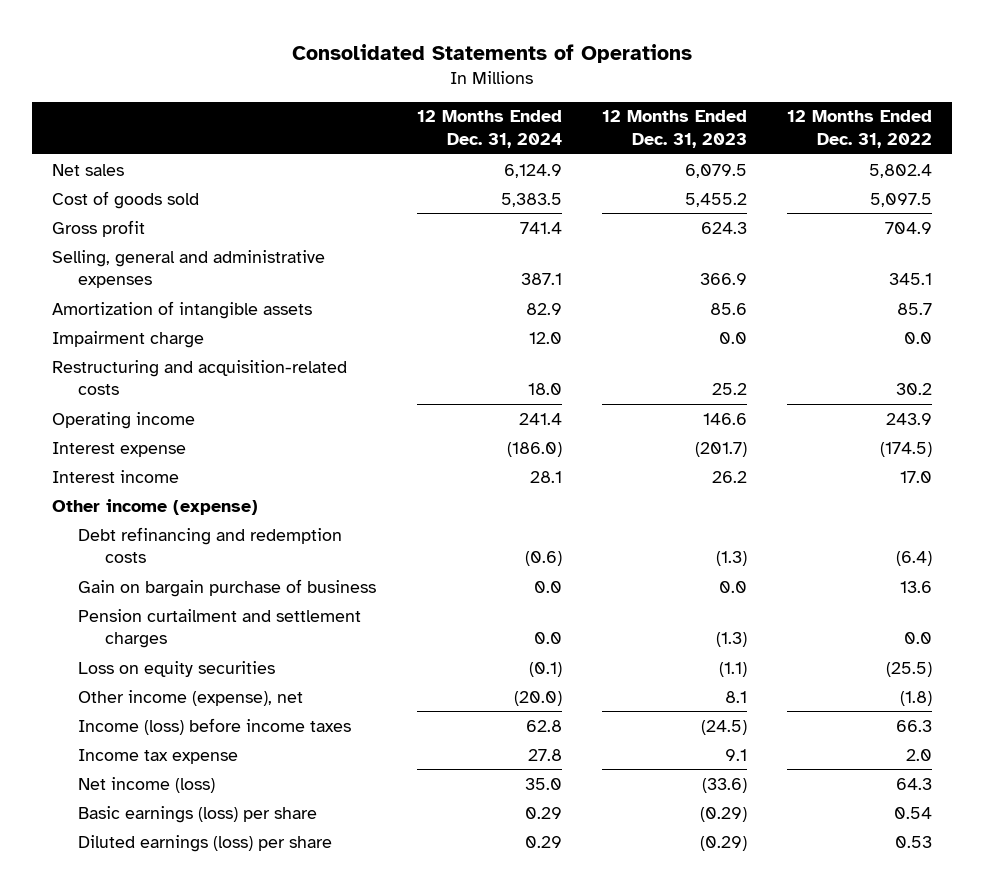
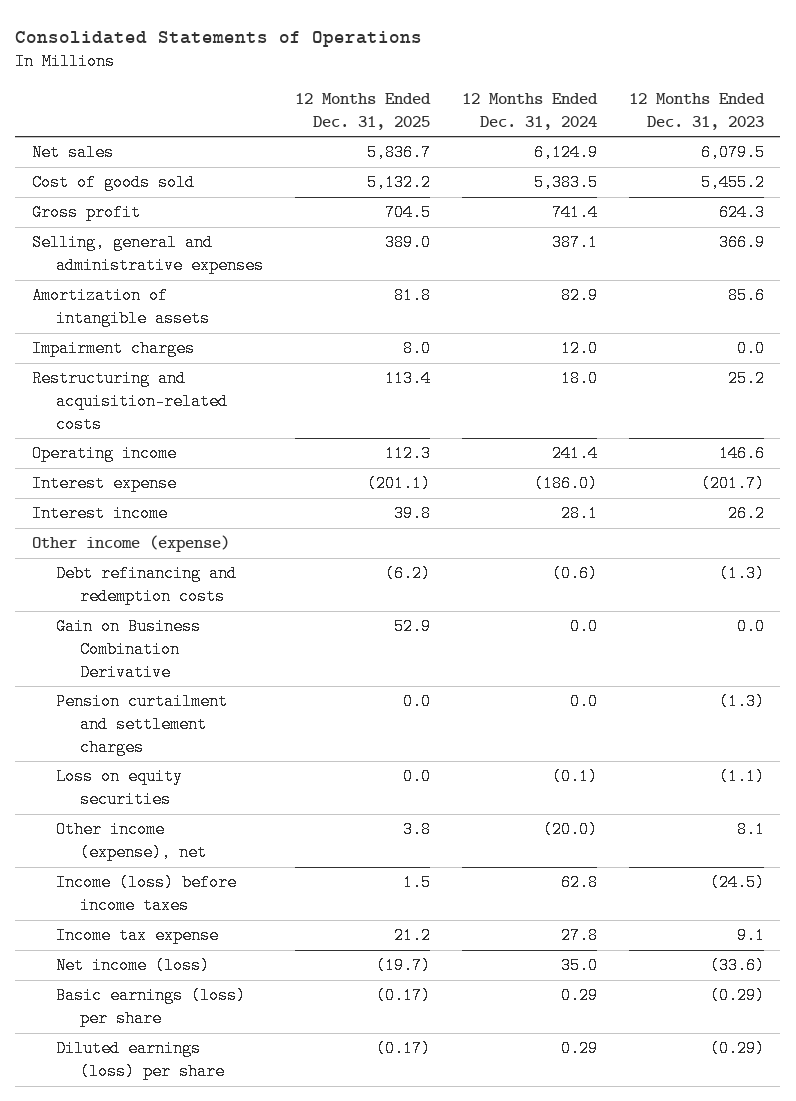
- | 12 Months Ended Dec. 31, 2024 | 12 Months Ended Dec. 31, 2023 | 12 Months Ended Dec. 31, 2022
+ | 12 Months Ended Dec. 31, 2025 | 12 Months Ended Dec. 31, 2024 | 12 Months Ended Dec. 31, 2023
- Impairment charge | 12.0 | 0.0 | 0.0
+ Impairment charges | 8.0 | 12.0 | 0.0
- Gain on bargain purchase of business | 0.0 | 0.0 | 13.6
+ Gain on Business Combination Derivative | 52.9 | 0.0 | 0.0

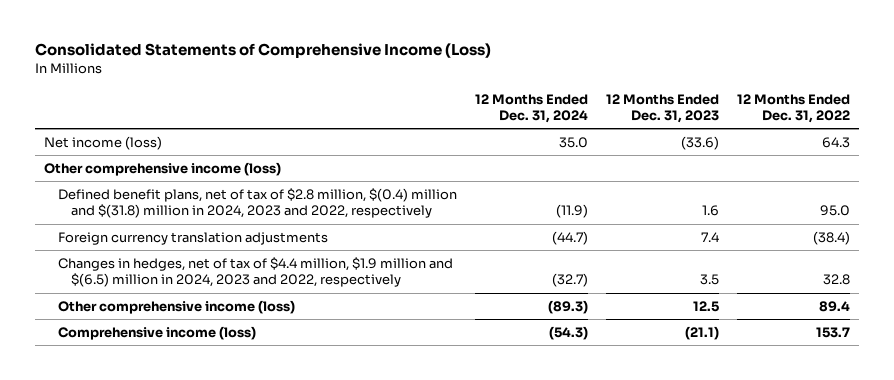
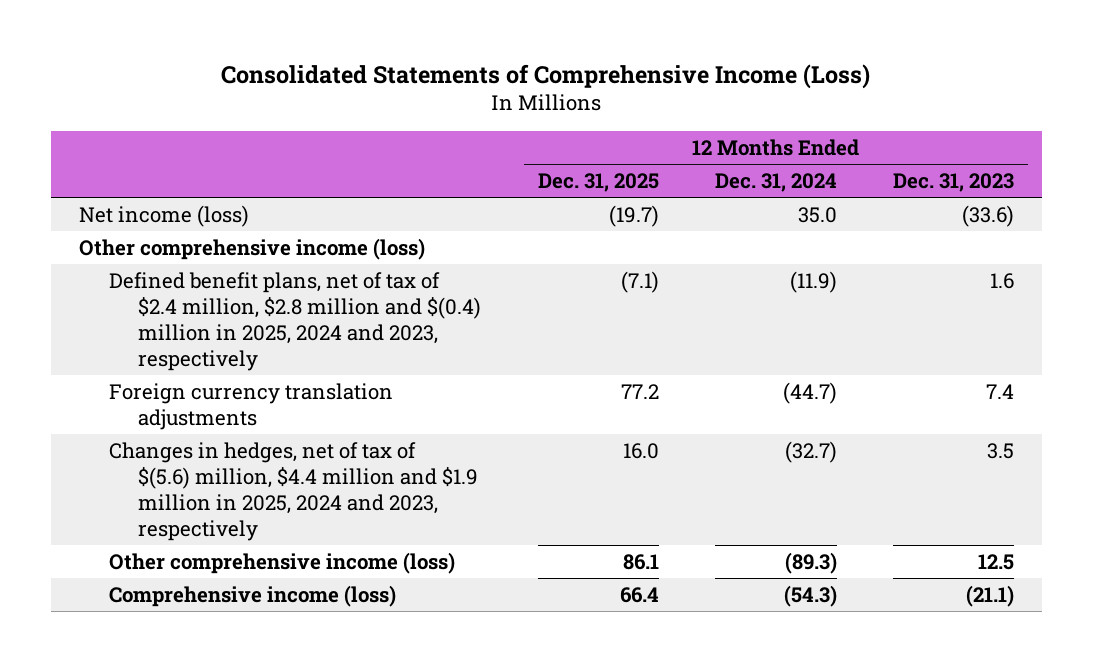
- | 12 Months Ended Dec. 31, 2024 | 12 Months Ended Dec. 31, 2023 | 12 Months Ended Dec. 31, 2022
+ | 12 Months Ended Dec. 31, 2025 | 12 Months Ended Dec. 31, 2024 | 12 Months Ended Dec. 31, 2023
- Defined benefit plans, net of tax of $2.8 million, $(0.4) million and $(31.8) million in 2024, 2023 and 2022, respectively | (11.9) | 1.6 | 95.0
+ Defined benefit plans, net of tax of $2.4 million, $2.8 million and $(0.4) million in 2025, 2024 and 2023, respectively | (7.1) | (11.9) | 1.6
- Changes in hedges, net of tax of $4.4 million, $1.9 million and $(6.5) million in 2024, 2023 and 2022, respectively | (32.7) | 3.5 | 32.8
+ Changes in hedges, net of tax of $(5.6) million, $4.4 million and $1.9 million in 2025, 2024 and 2023, respectively | 16.0 | (32.7) | 3.5

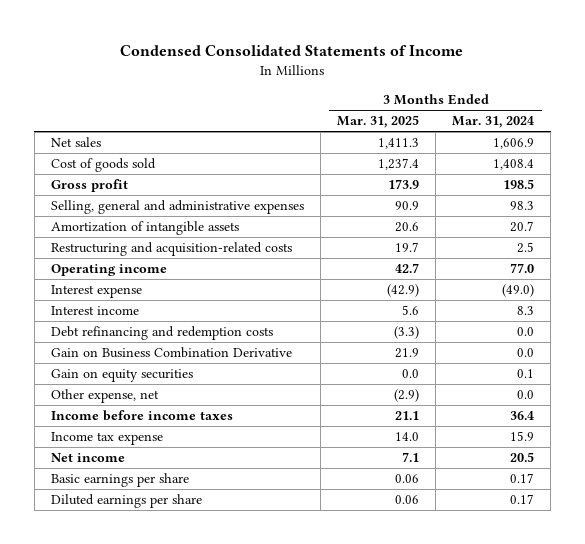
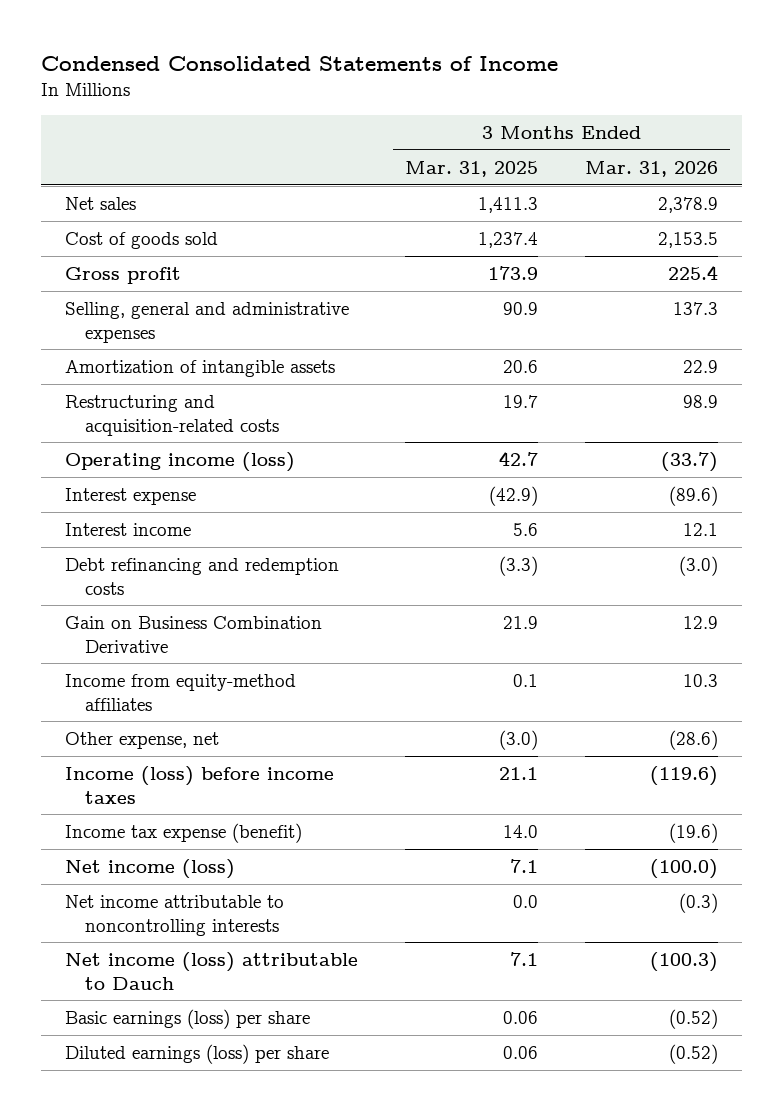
- | 3 Months Ended Mar. 31, 2025 | 3 Months Ended Mar. 31, 2024
+ | 3 Months Ended Mar. 31, 2025 | 3 Months Ended Mar. 31, 2026
- Operating income | 42.7 | 77.0
+ Operating income (loss) | 42.7 | (33.7)
- Gain on equity securities | 0.0 | 0.1
- Other expense, net | (2.9) | 0.0
- Income before income taxes | 21.1 | 36.4
- Income tax expense | 14.0 | 15.9
- Net income | 7.1 | 20.5
- Basic earnings per share | 0.06 | 0.17
- Diluted earnings per share | 0.06 | 0.17
+ Income from equity-method affiliates | 0.1 | 10.3
+ Other expense, net | (3.0) | (28.6)
+ Income (loss) before income taxes | 21.1 | (119.6)
+ Income tax expense (benefit) | 14.0 | (19.6)
+ Net income (loss) | 7.1 | (100.0)
+ Net income attributable to noncontrolling interests | 0.0 | (0.3)
+ Net income (loss) attributable to Dauch | 7.1 | (100.3)
+ Basic earnings (loss) per share | 0.06 | (0.52)
+ Diluted earnings (loss) per share | 0.06 | (0.52)

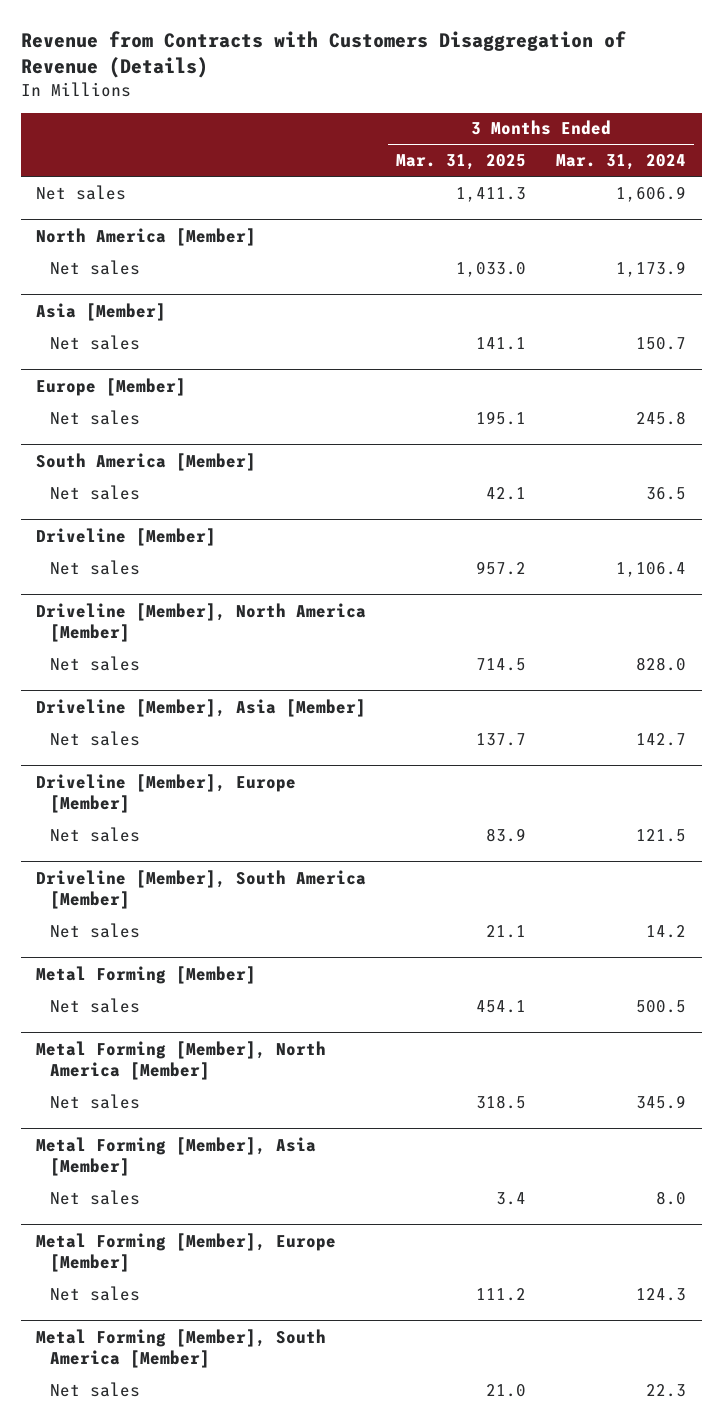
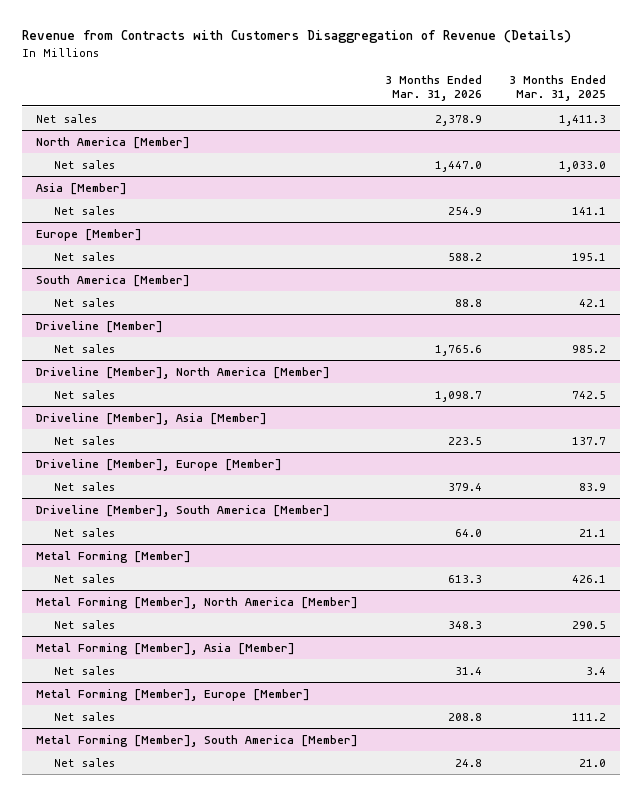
- | 3 Months Ended Mar. 31, 2025 | 3 Months Ended Mar. 31, 2024
+ | 3 Months Ended Mar. 31, 2026 | 3 Months Ended Mar. 31, 2025
@ Driveline [Member]
- Net sales | 957.2 | 1,106.4
+ Net sales | 1,765.6 | 985.2
@ Driveline [Member], North America [Member]
- Net sales | 714.5 | 828.0
+ Net sales | 1,098.7 | 742.5
@ Metal Forming [Member]
- Net sales | 454.1 | 500.5
+ Net sales | 613.3 | 426.1
@ Metal Forming [Member], North America [Member]
- Net sales | 318.5 | 345.9
+ Net sales | 348.3 | 290.5

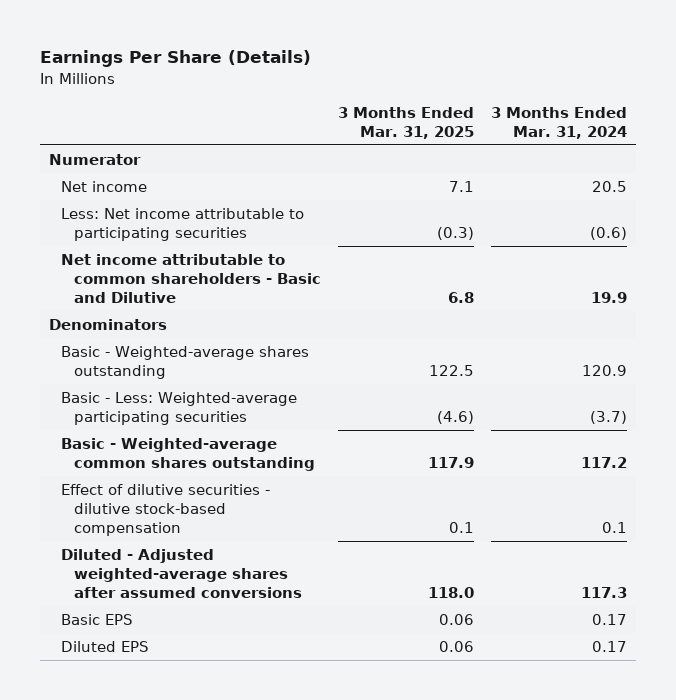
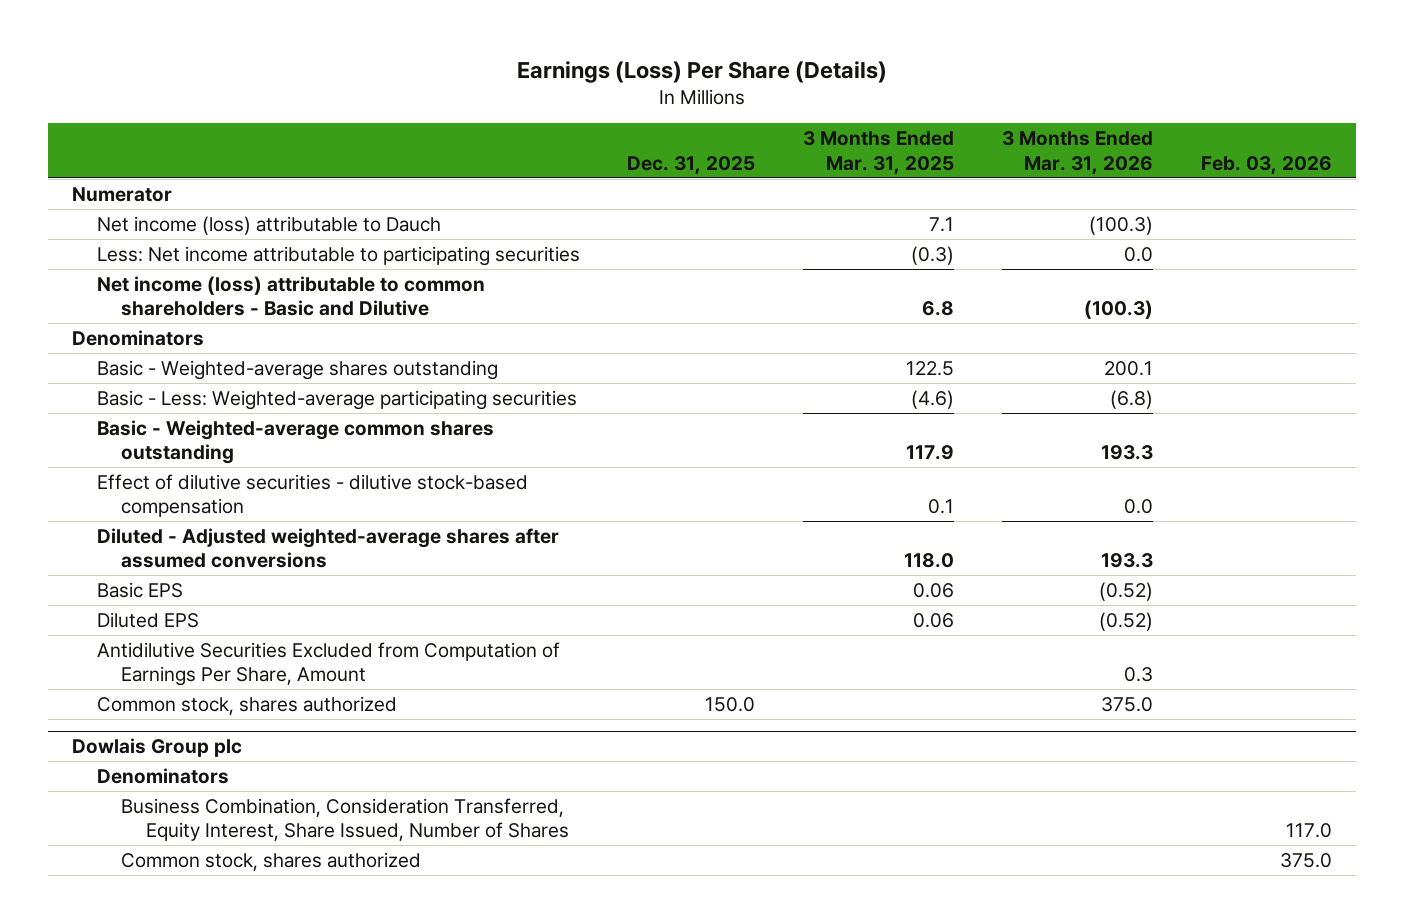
- Earnings Per Share (Details)
+ Earnings (Loss) Per Share (Details)
- | 3 Months Ended Mar. 31, 2025 | 3 Months Ended Mar. 31, 2024
+ | Dec. 31, 2025 | 3 Months Ended Mar. 31, 2025 | 3 Months Ended Mar. 31, 2026 | Feb. 03, 2026
- Net income | 7.1 | 20.5
+ Net income (loss) attributable to Dauch | | 7.1 | (100.3) |
- Net income attributable to common shareholders - Basic and Dilutive | 6.8 | 19.9
+ Net income (loss) attributable to common shareholders - Basic and Dilutive | | 6.8 | (100.3) |
+ Antidilutive Securities Excluded from Computation of Earnings Per Share, Amount | | | 0.3 |
+ Common stock, shares authorized | 150.0 | | 375.0 |
+ Dowlais Group plc
+ Denominators
+ Business Combination, Consideration Transferred, Equity Interest, Share Issued, Number of Shares | | | | 117.0
+ Common stock, shares authorized | | | | 375.0

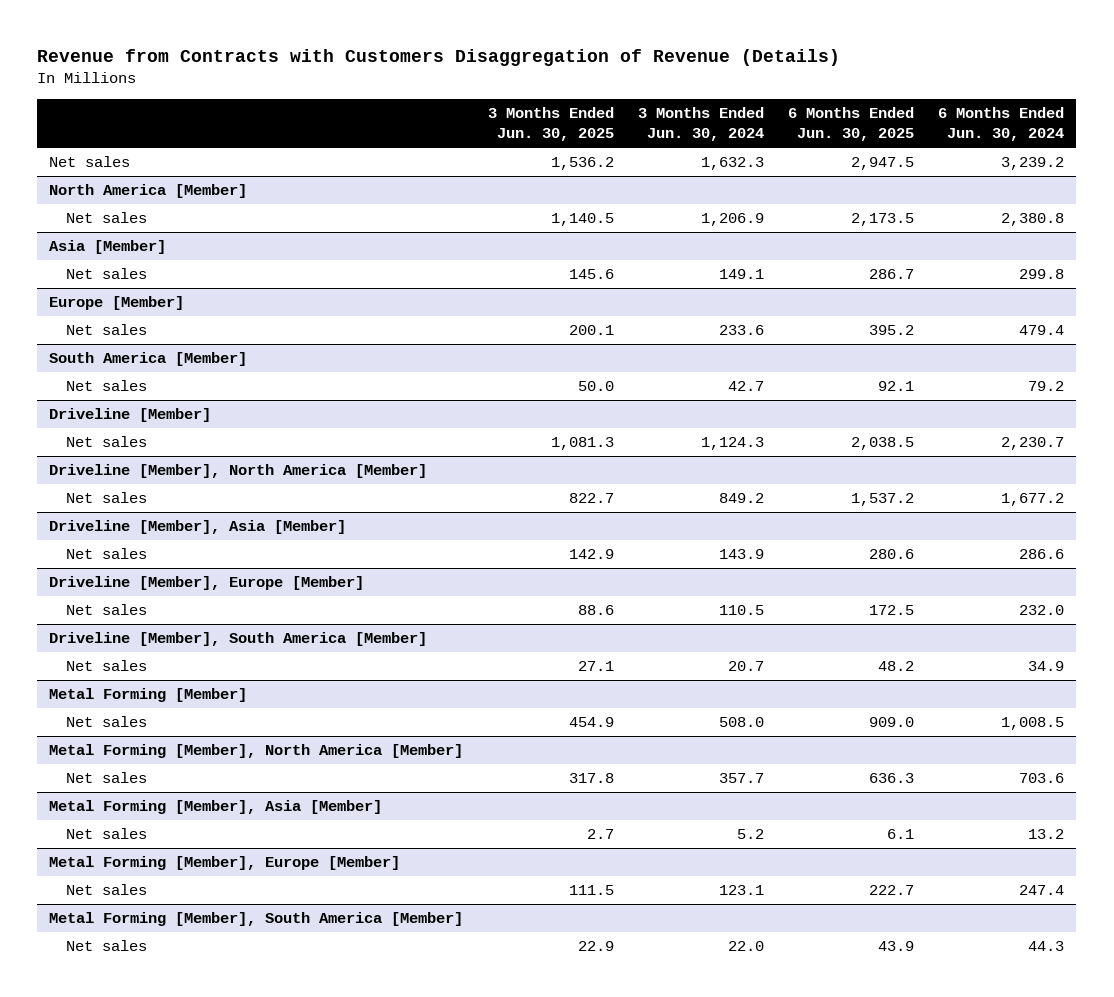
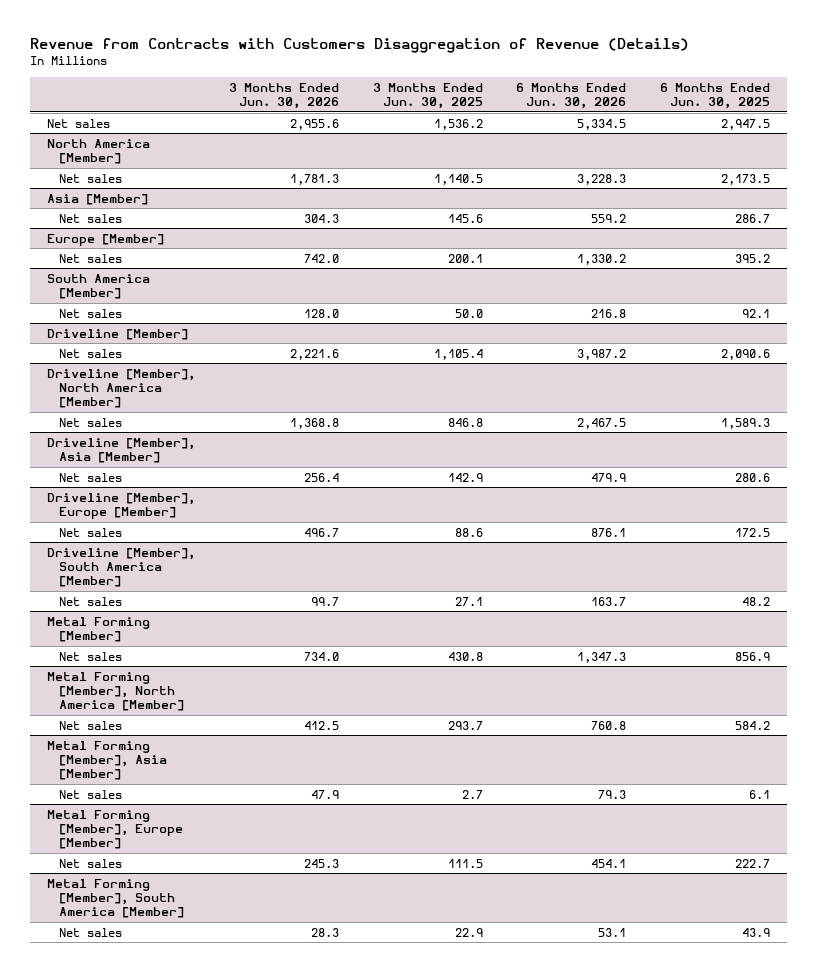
- | 3 Months Ended Jun. 30, 2025 | 3 Months Ended Jun. 30, 2024 | 6 Months Ended Jun. 30, 2025 | 6 Months Ended Jun. 30, 2024
+ | 3 Months Ended Jun. 30, 2026 | 3 Months Ended Jun. 30, 2025 | 6 Months Ended Jun. 30, 2026 | 6 Months Ended Jun. 30, 2025
@ Driveline [Member]
- Net sales | 1,081.3 | 1,124.3 | 2,038.5 | 2,230.7
+ Net sales | 2,221.6 | 1,105.4 | 3,987.2 | 2,090.6
@ Driveline [Member], North America [Member]
- Net sales | 822.7 | 849.2 | 1,537.2 | 1,677.2
+ Net sales | 1,368.8 | 846.8 | 2,467.5 | 1,589.3
@ Metal Forming [Member]
- Net sales | 454.9 | 508.0 | 909.0 | 1,008.5
+ Net sales | 734.0 | 430.8 | 1,347.3 | 856.9
@ Metal Forming [Member], North America [Member]
- Net sales | 317.8 | 357.7 | 636.3 | 703.6
+ Net sales | 412.5 | 293.7 | 760.8 | 584.2

